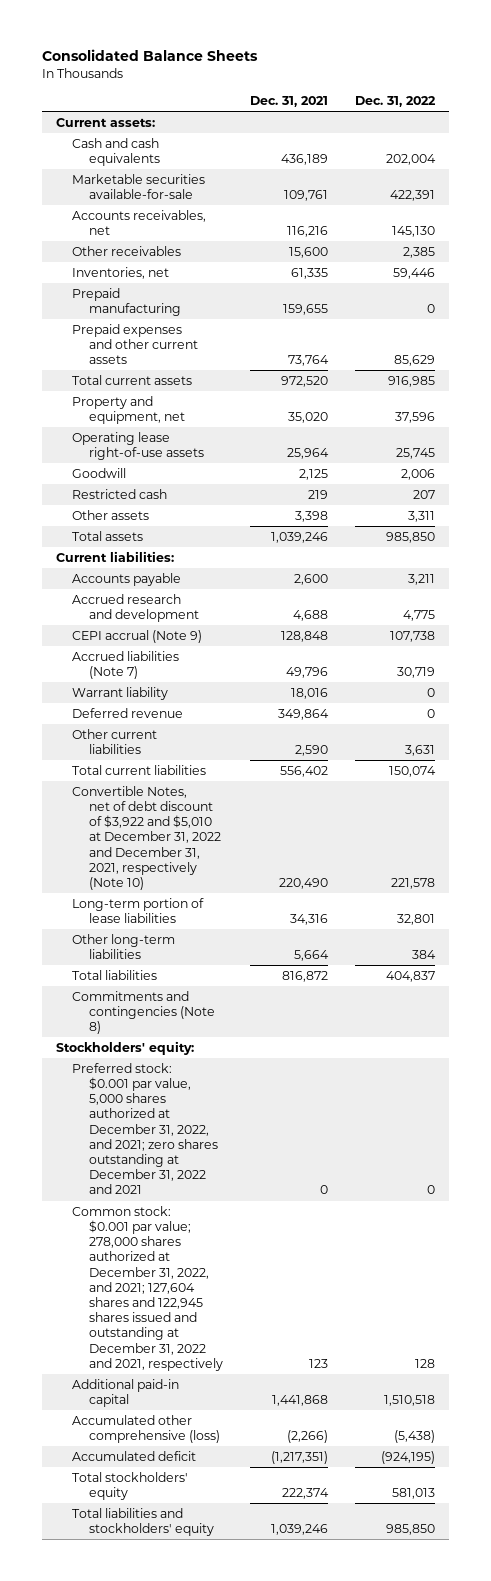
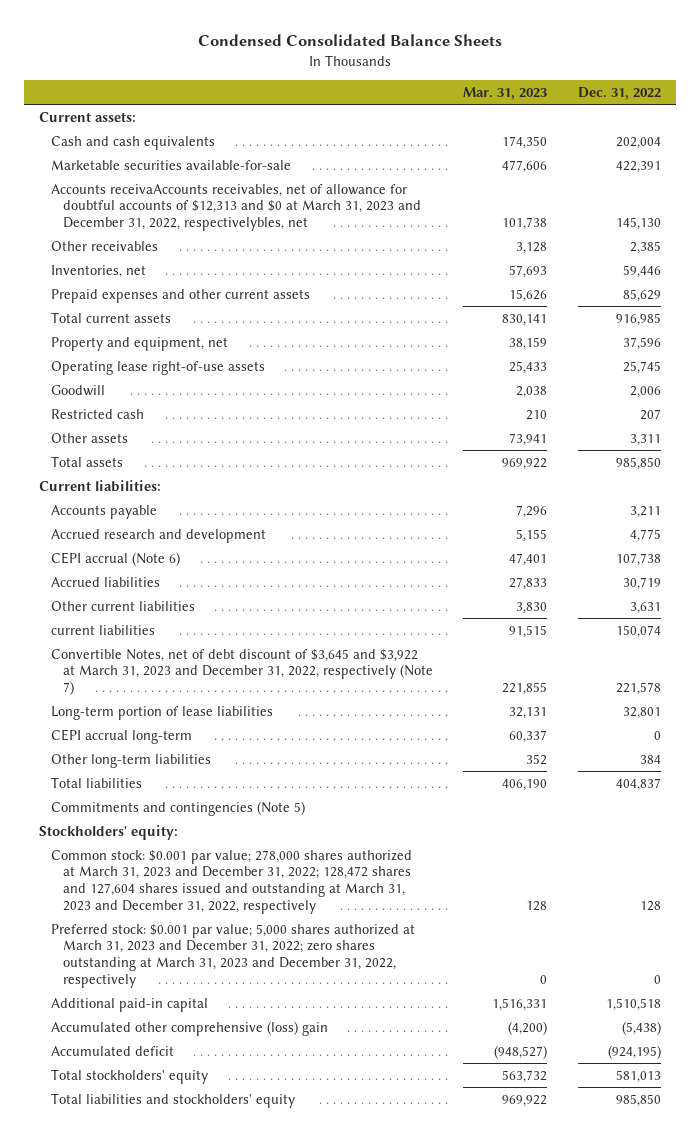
- Consolidated Balance Sheets
+ Condensed Consolidated Balance Sheets
- | Dec. 31, 2021 | Dec. 31, 2022
+ | Mar. 31, 2023 | Dec. 31, 2022
- Accounts receivables, net | 116,216 | 145,130
+ Accounts receivaAccounts receivables, net of allowance for doubtful accounts of $12,313 and $0 at March 31, 2023 and December 31, 2022, respectivelybles, net | 101,738 | 145,130
- Prepaid manufacturing | 159,655 | 0
- CEPI accrual (Note 9) | 128,848 | 107,738
- Accrued liabilities (Note 7) | 49,796 | 30,719
- Warrant liability | 18,016 | 0
- Deferred revenue | 349,864 | 0
+ CEPI accrual (Note 6) | 47,401 | 107,738
+ Accrued liabilities | 27,833 | 30,719
- Total current liabilities | 556,402 | 150,074
- Convertible Notes, net of debt discount of $3,922 and $5,010 at December 31, 2022 and December 31, 2021, respectively (Note 10) | 220,490 | 221,578
+ current liabilities | 91,515 | 150,074
+ Convertible Notes, net of debt discount of $3,645 and $3,922 at March 31, 2023 and December 31, 2022, respectively (Note 7) | 221,855 | 221,578
+ CEPI accrual long-term | 60,337 | 0
- Commitments and contingencies (Note 8)
+ Commitments and contingencies (Note 5)
- Preferred stock: $0.001 par value, 5,000 shares authorized at December 31, 2022, and 2021; zero shares outstanding at December 31, 2022 and 2021 | 0 | 0
- Common stock: $0.001 par value; 278,000 shares authorized at December 31, 2022, and 2021; 127,604 shares and 122,945 shares issued and outstanding at December 31, 2022 and 2021, respectively | 123 | 128
+ Common stock: $0.001 par value; 278,000 shares authorized at March 31, 2023 and December 31, 2022; 128,472 shares and 127,604 shares issued and outstanding at March 31, 2023 and December 31, 2022, respectively | 128 | 128
+ Preferred stock: $0.001 par value; 5,000 shares authorized at March 31, 2023 and December 31, 2022; zero shares outstanding at March 31, 2023 and December 31, 2022, respectively | 0 | 0
- Accumulated other comprehensive (loss) | (2,266) | (5,438)
+ Accumulated other comprehensive (loss) gain | (4,200) | (5,438)

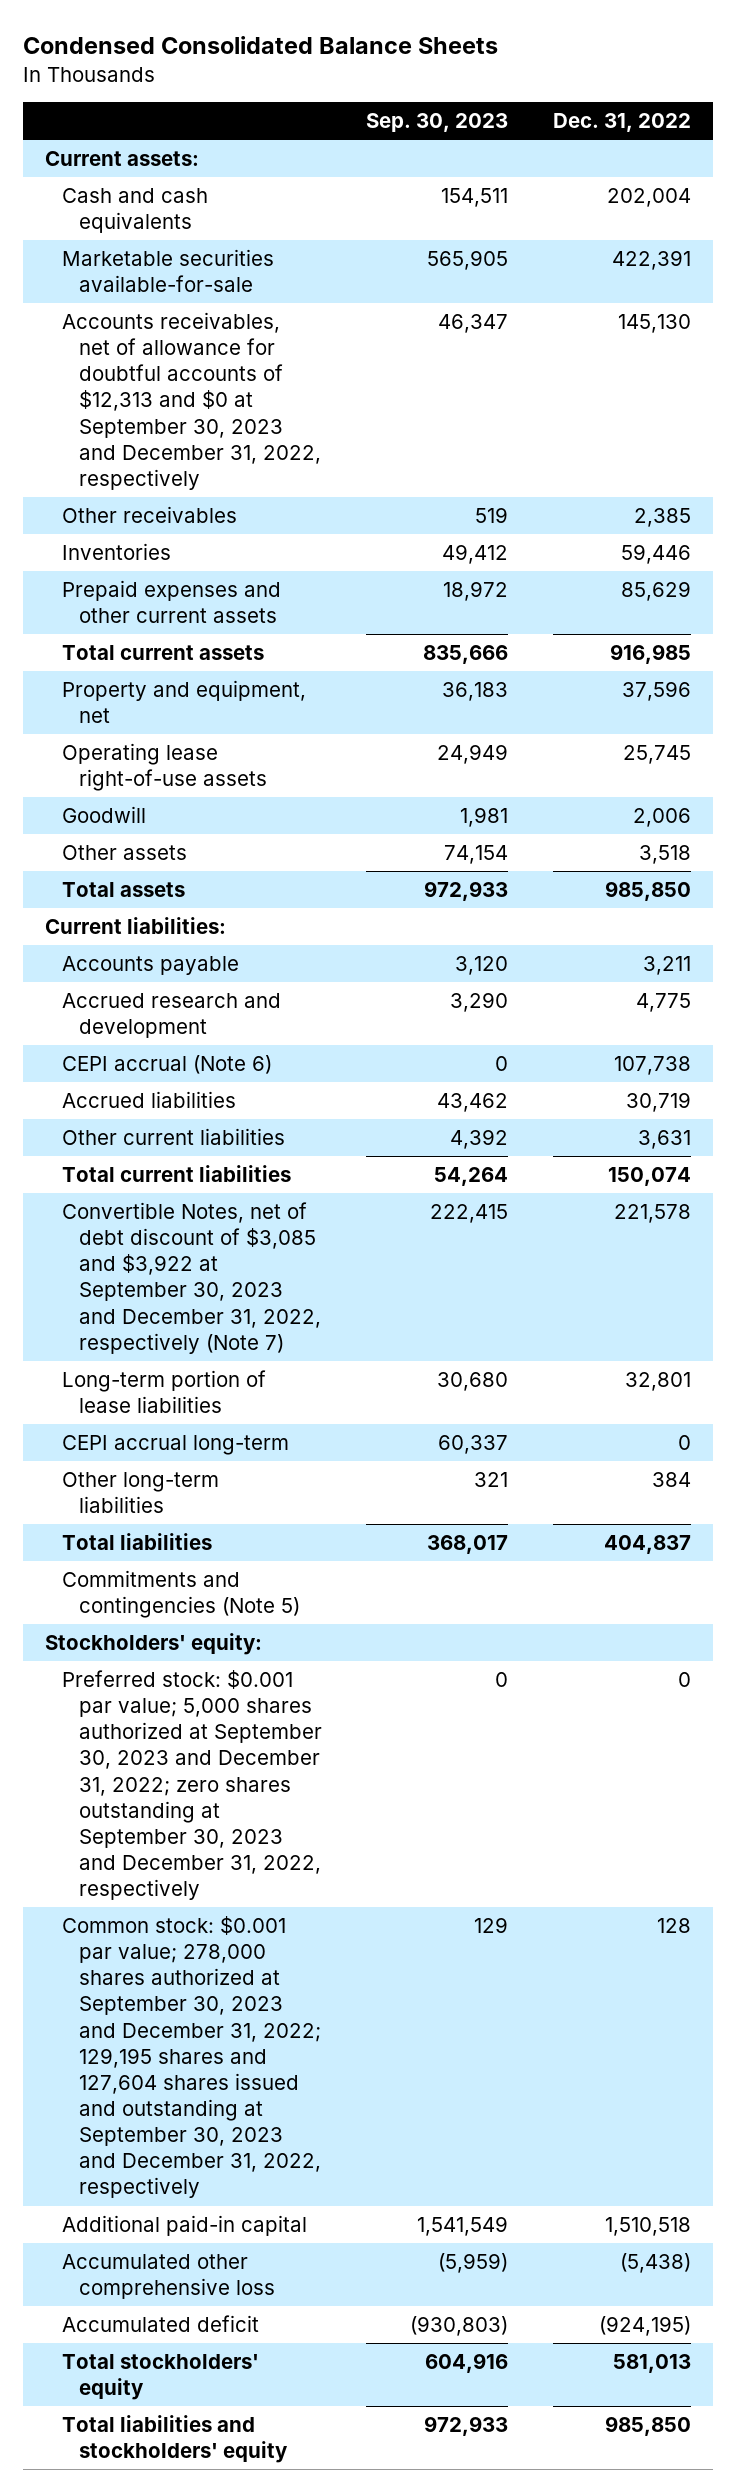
- | Mar. 31, 2023 | Dec. 31, 2022
+ | Sep. 30, 2023 | Dec. 31, 2022
- Accounts receivaAccounts receivables, net of allowance for doubtful accounts of $12,313 and $0 at March 31, 2023 and December 31, 2022, respectivelybles, net | 101,738 | 145,130
+ Accounts receivables, net of allowance for doubtful accounts of $12,313 and $0 at September 30, 2023 and December 31, 2022, respectively | 46,347 | 145,130
- Inventories, net | 57,693 | 59,446
+ Inventories | 49,412 | 59,446
- Restricted cash | 210 | 207
- Other assets | 73,941 | 3,311
+ Other assets | 74,154 | 3,518
- current liabilities | 91,515 | 150,074
- Convertible Notes, net of debt discount of $3,645 and $3,922 at March 31, 2023 and December 31, 2022, respectively (Note 7) | 221,855 | 221,578
+ Total current liabilities | 54,264 | 150,074
+ Convertible Notes, net of debt discount of $3,085 and $3,922 at September 30, 2023 and December 31, 2022, respectively (Note 7) | 222,415 | 221,578
- Common stock: $0.001 par value; 278,000 shares authorized at March 31, 2023 and December 31, 2022; 128,472 shares and 127,604 shares issued and outstanding at March 31, 2023 and December 31, 2022, respectively | 128 | 128
- Preferred stock: $0.001 par value; 5,000 shares authorized at March 31, 2023 and December 31, 2022; zero shares outstanding at March 31, 2023 and December 31, 2022, respectively | 0 | 0
+ Preferred stock: $0.001 par value; 5,000 shares authorized at September 30, 2023 and December 31, 2022; zero shares outstanding at September 30, 2023 and December 31, 2022, respectively | 0 | 0
+ Common stock: $0.001 par value; 278,000 shares authorized at September 30, 2023 and December 31, 2022; 129,195 shares and 127,604 shares issued and outstanding at September 30, 2023 and December 31, 2022, respectively | 129 | 128
- Accumulated other comprehensive (loss) gain | (4,200) | (5,438)
+ Accumulated other comprehensive loss | (5,959) | (5,438)

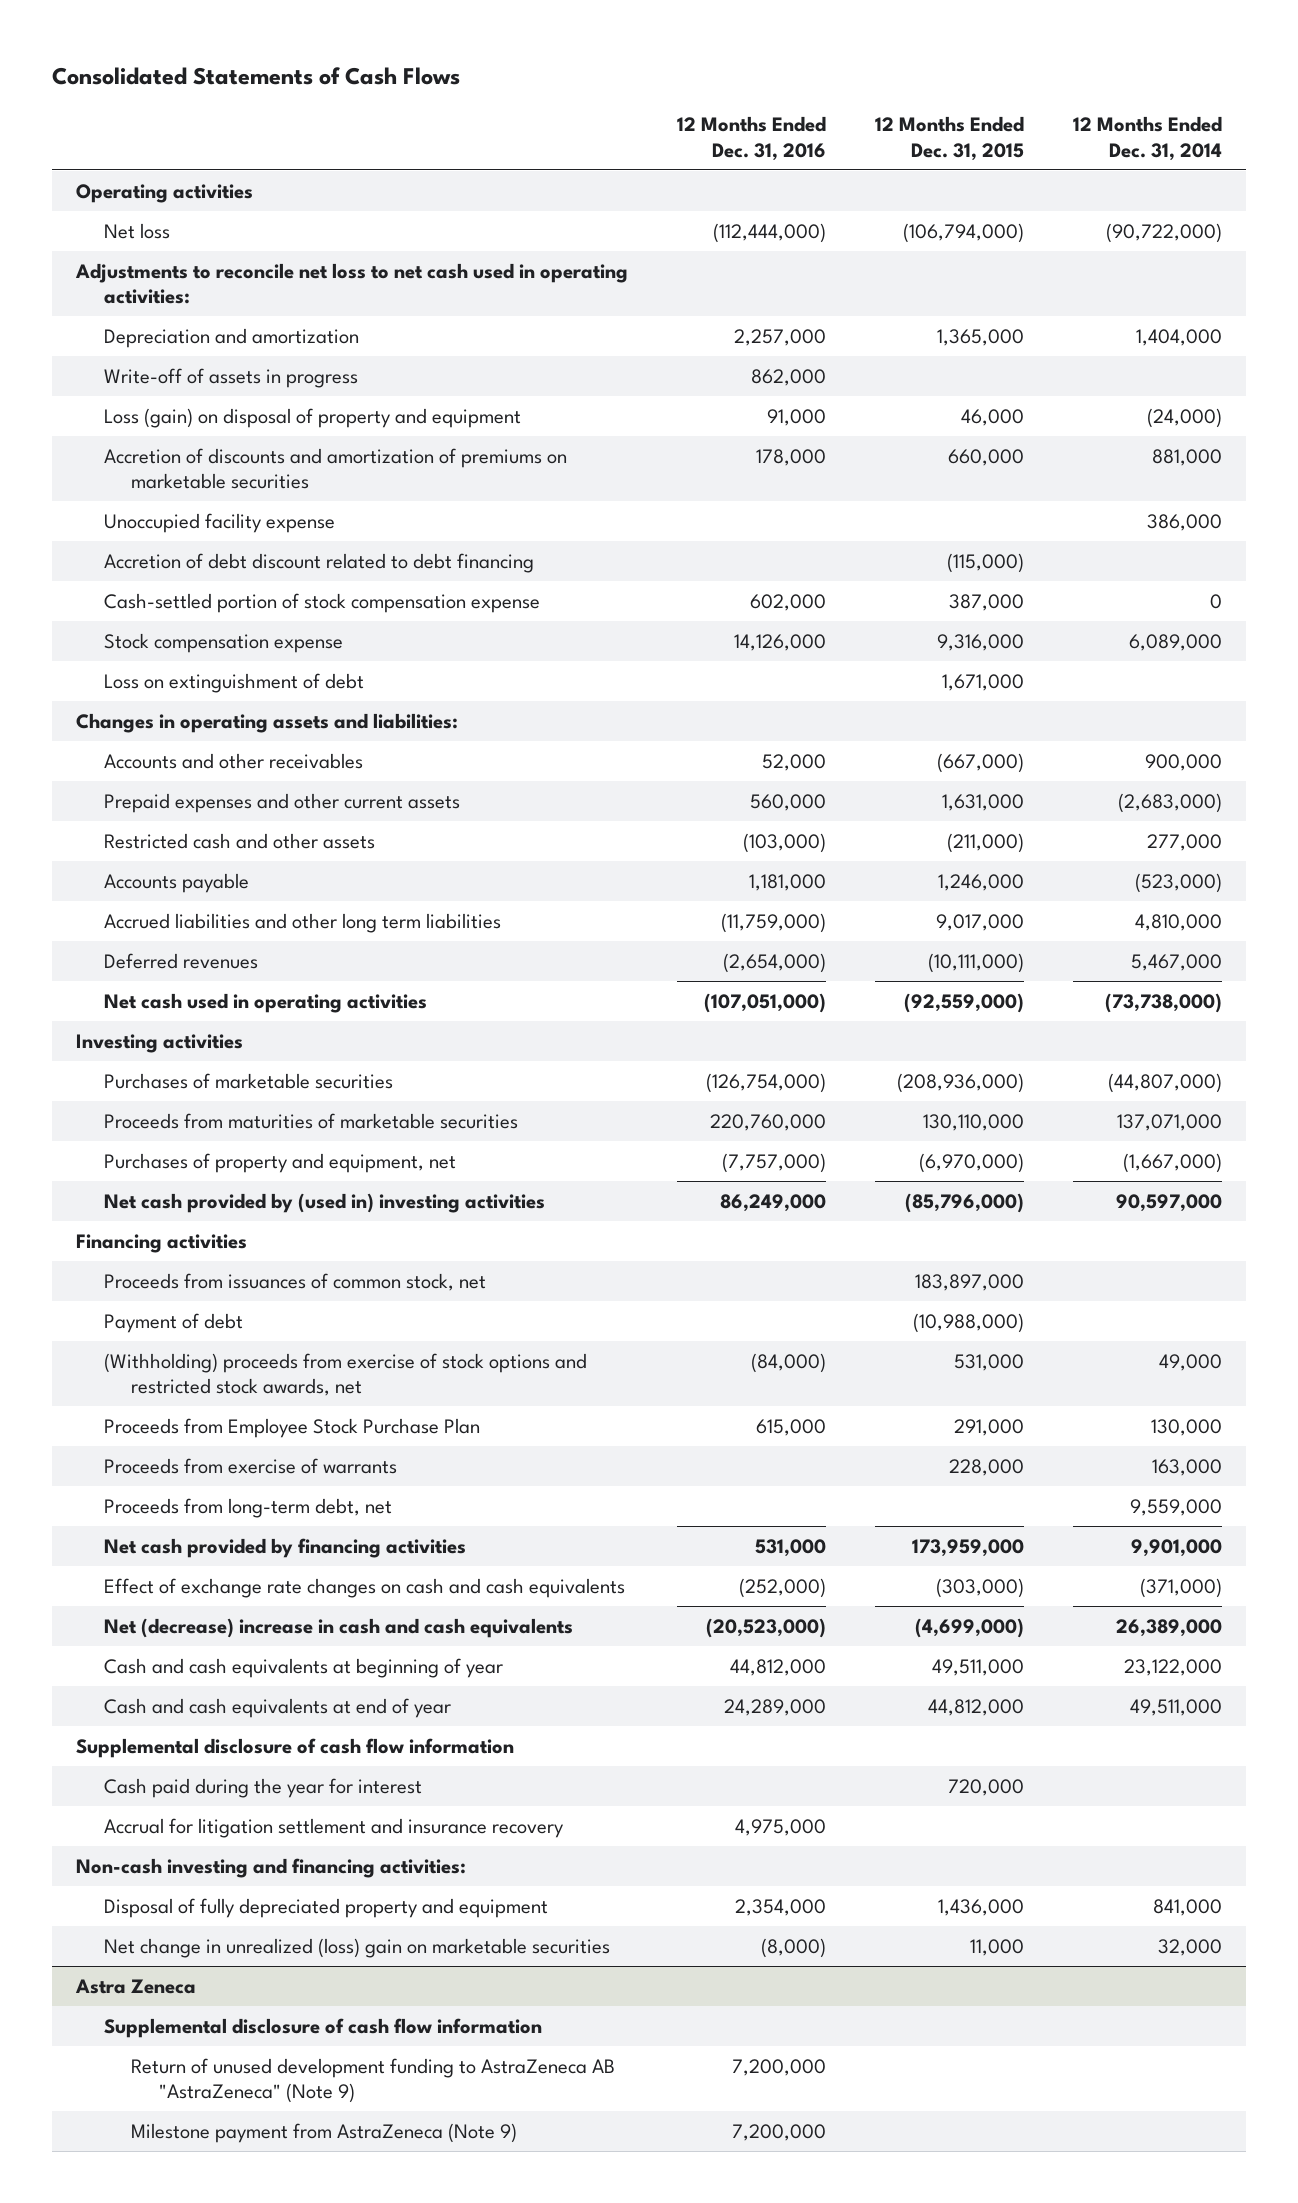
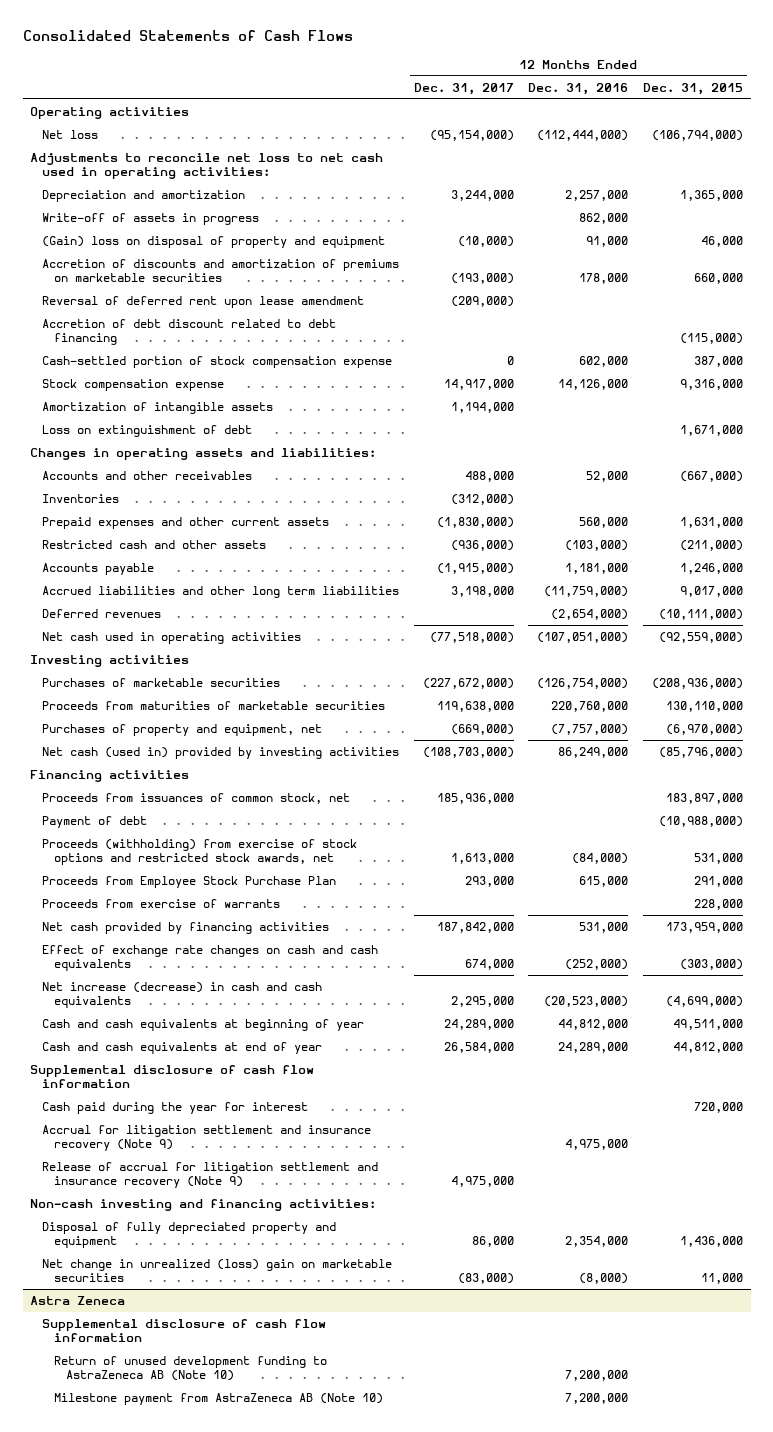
- | 12 Months Ended Dec. 31, 2016 | 12 Months Ended Dec. 31, 2015 | 12 Months Ended Dec. 31, 2014
+ | 12 Months Ended Dec. 31, 2017 | 12 Months Ended Dec. 31, 2016 | 12 Months Ended Dec. 31, 2015
- Loss (gain) on disposal of property and equipment | 91,000 | 46,000 | (24,000)
+ (Gain) loss on disposal of property and equipment | (10,000) | 91,000 | 46,000
- Unoccupied facility expense | | | 386,000
+ Reversal of deferred rent upon lease amendment | (209,000) | |
+ Amortization of intangible assets | 1,194,000 | |
+ Inventories | (312,000) | |
- Net cash provided by (used in) investing activities | 86,249,000 | (85,796,000) | 90,597,000
+ Net cash (used in) provided by investing activities | (108,703,000) | 86,249,000 | (85,796,000)
- (Withholding) proceeds from exercise of stock options and restricted stock awards, net | (84,000) | 531,000 | 49,000
+ Proceeds (withholding) from exercise of stock options and restricted stock awards, net | 1,613,000 | (84,000) | 531,000
- Proceeds from long-term debt, net | | | 9,559,000
- Net (decrease) increase in cash and cash equivalents | (20,523,000) | (4,699,000) | 26,389,000
+ Net increase (decrease) in cash and cash equivalents | 2,295,000 | (20,523,000) | (4,699,000)
- Accrual for litigation settlement and insurance recovery | 4,975,000 | |
+ Accrual for litigation settlement and insurance recovery (Note 9) | | 4,975,000 |
+ Release of accrual for litigation settlement and insurance recovery (Note 9) | 4,975,000 | |
@ Astra Zeneca
- Return of unused development funding to AstraZeneca AB "AstraZeneca" (Note 9) | 7,200,000 | |
- Milestone payment from AstraZeneca (Note 9) | 7,200,000 | |
+ Return of unused development funding to AstraZeneca AB (Note 10) | | 7,200,000 |
+ Milestone payment from AstraZeneca AB (Note 10) | | 7,200,000 |

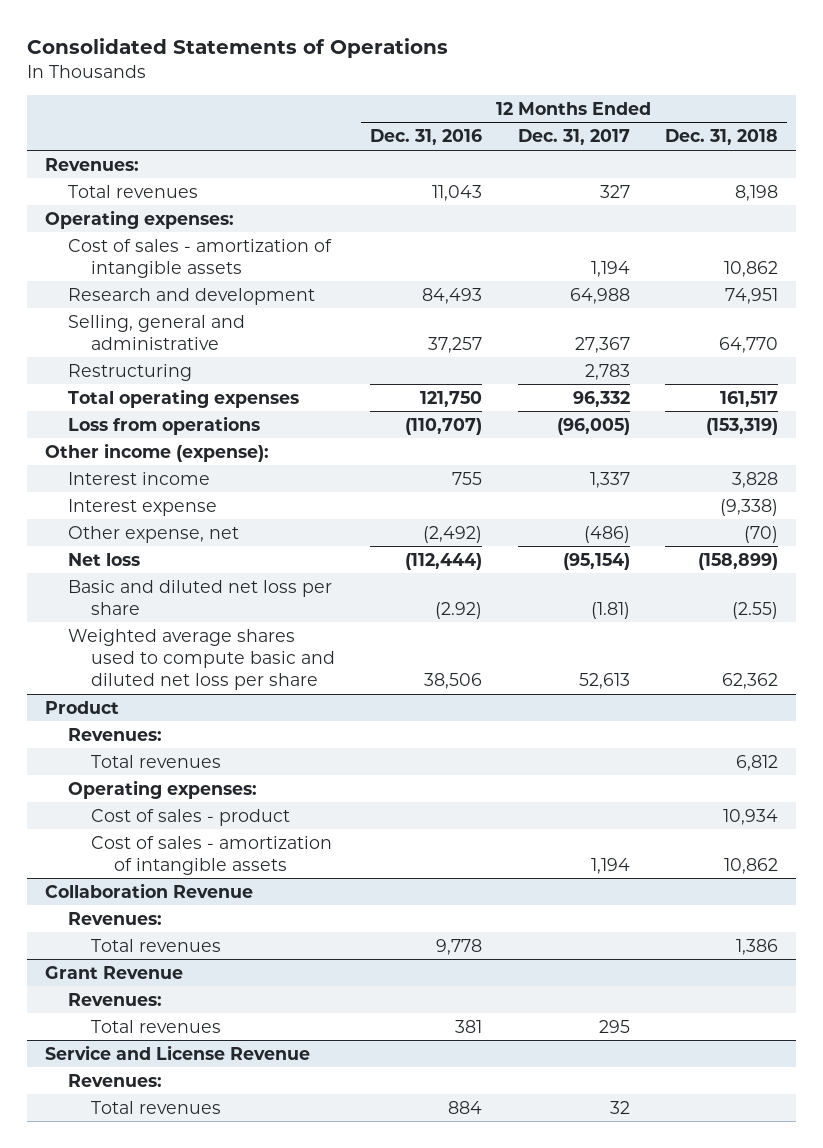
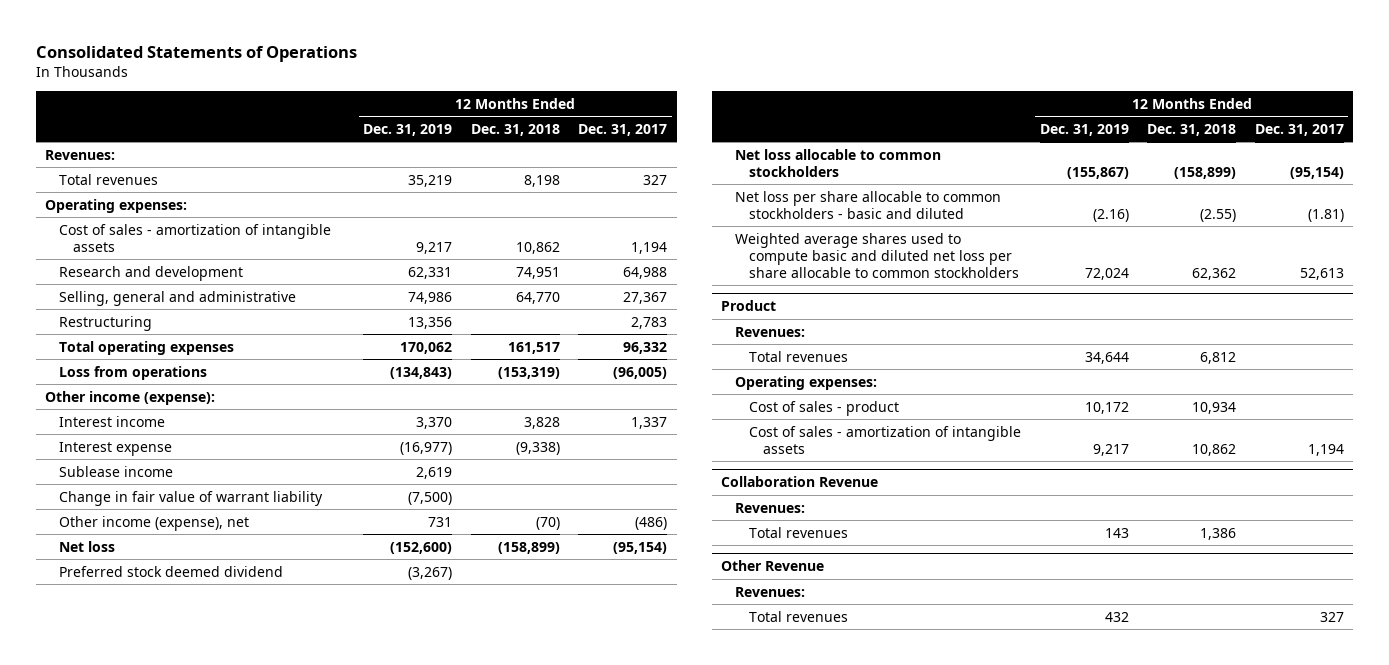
- | 12 Months Ended Dec. 31, 2016 | 12 Months Ended Dec. 31, 2017 | 12 Months Ended Dec. 31, 2018
+ | 12 Months Ended Dec. 31, 2019 | 12 Months Ended Dec. 31, 2018 | 12 Months Ended Dec. 31, 2017
- Other expense, net | (2,492) | (486) | (70)
+ Sublease income | 2,619 | |
+ Change in fair value of warrant liability | (7,500) | |
+ Other income (expense), net | 731 | (70) | (486)
- Basic and diluted net loss per share | (2.92) | (1.81) | (2.55)
- Weighted average shares used to compute basic and diluted net loss per share | 38,506 | 52,613 | 62,362
+ Preferred stock deemed dividend | (3,267) | |
+ Net loss allocable to common stockholders | (155,867) | (158,899) | (95,154)
+ Net loss per share allocable to common stockholders - basic and diluted | (2.16) | (2.55) | (1.81)
+ Weighted average shares used to compute basic and diluted net loss per share allocable to common stockholders | 72,024 | 62,362 | 52,613
- Grant Revenue
- Revenues:
- Total revenues | 381 | 295 |
- Service and License Revenue
+ Other Revenue
- Total revenues | 884 | 32 |
+ Total revenues | 432 | | 327

